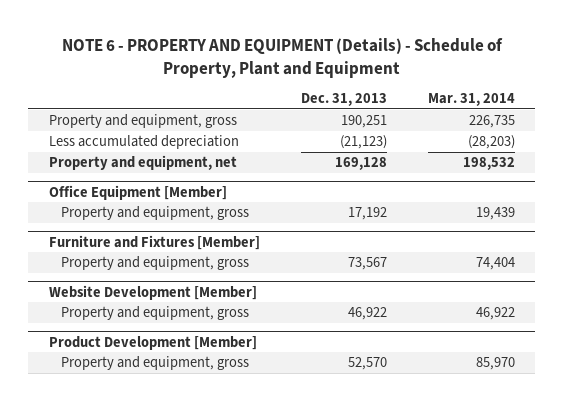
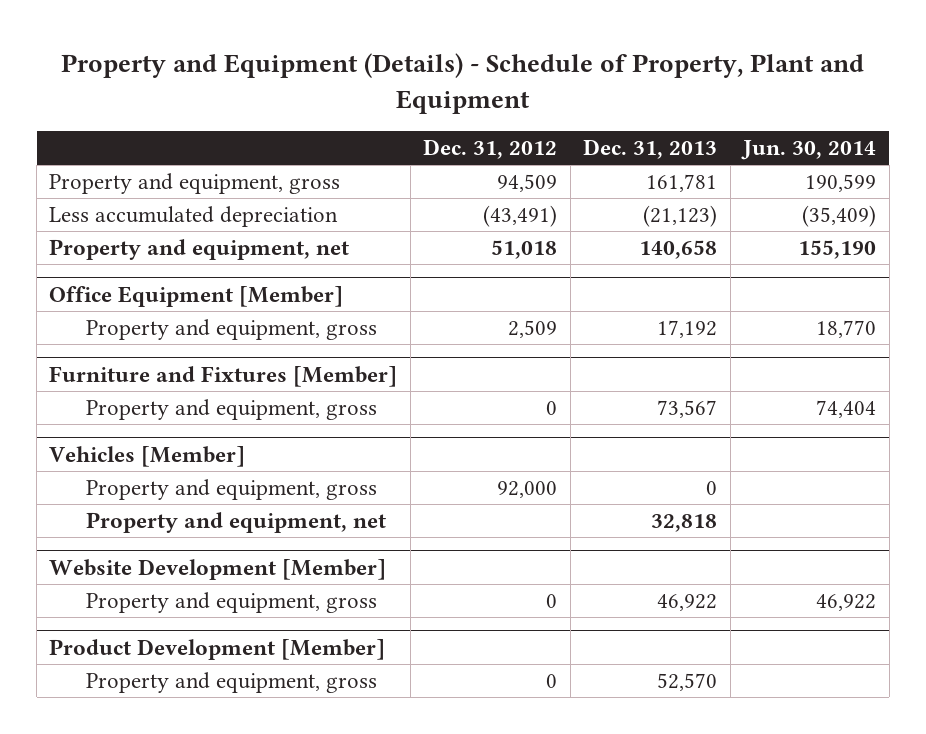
- NOTE 6 - PROPERTY AND EQUIPMENT (Details) - Schedule of Property, Plant and Equipment
+ Property and Equipment (Details) - Schedule of Property, Plant and Equipment
- | Dec. 31, 2013 | Mar. 31, 2014
+ | Dec. 31, 2012 | Dec. 31, 2013 | Jun. 30, 2014
- Property and equipment, gross | 190,251 | 226,735
+ Property and equipment, gross | 94,509 | 161,781 | 190,599
- Property and equipment, net | 169,128 | 198,532
+ Property and equipment, net | 51,018 | 140,658 | 155,190
+ Vehicles [Member]
+ Property and equipment, gross | 92,000 | 0 |
+ Property and equipment, net | | 32,818 |

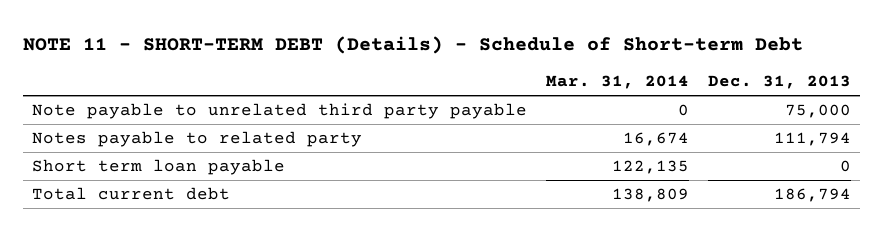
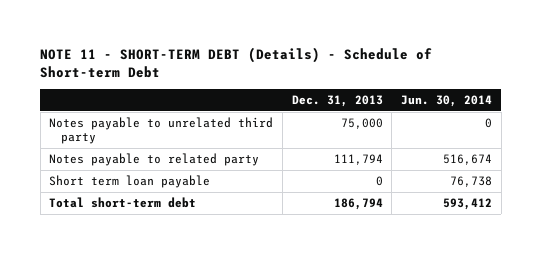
- | Mar. 31, 2014 | Dec. 31, 2013
+ | Dec. 31, 2013 | Jun. 30, 2014
- Note payable to unrelated third party payable | 0 | 75,000
+ Notes payable to unrelated third party | 75,000 | 0
- Total current debt | 138,809 | 186,794
+ Total short-term debt | 186,794 | 593,412

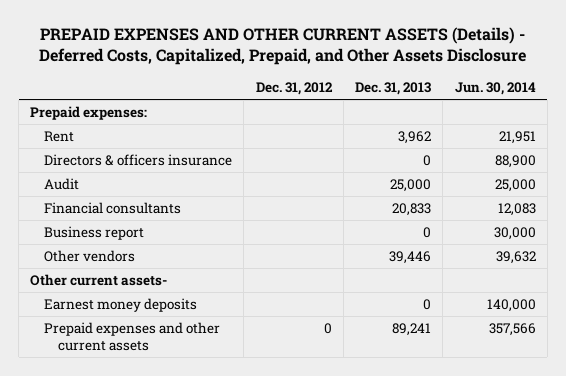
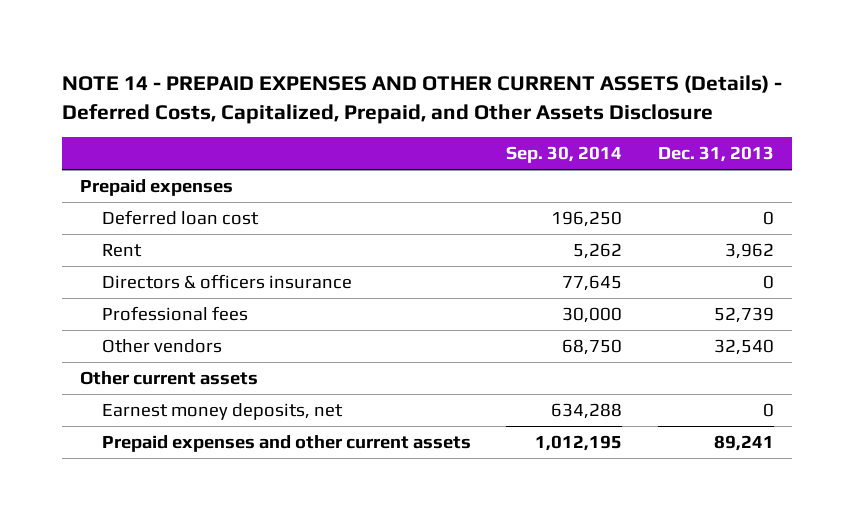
- PREPAID EXPENSES AND OTHER CURRENT ASSETS (Details) - Deferred Costs, Capitalized, Prepaid, and Other Assets Disclosure
+ NOTE 14 - PREPAID EXPENSES AND OTHER CURRENT ASSETS (Details) - Deferred Costs, Capitalized, Prepaid, and Other Assets Disclosure
- | Dec. 31, 2012 | Dec. 31, 2013 | Jun. 30, 2014
+ | Sep. 30, 2014 | Dec. 31, 2013
- Prepaid expenses:
+ Prepaid expenses
+ Deferred loan cost | 196,250 | 0
- Audit | | 25,000 | 25,000
- Financial consultants | | 20,833 | 12,083
- Business report | | 0 | 30,000
- Other vendors | | 39,446 | 39,632
- Other current assets-
- Earnest money deposits | | 0 | 140,000
+ Professional fees | 30,000 | 52,739
+ Other vendors | 68,750 | 32,540
+ Other current assets
+ Earnest money deposits, net | 634,288 | 0

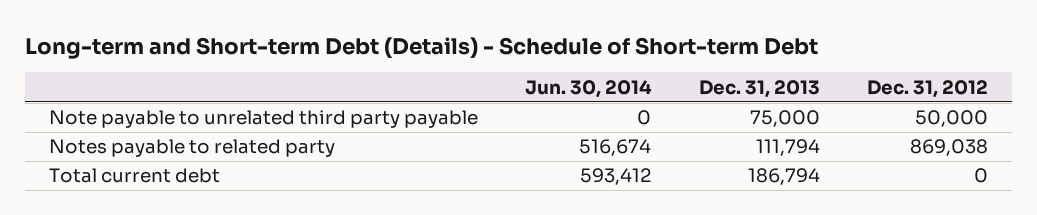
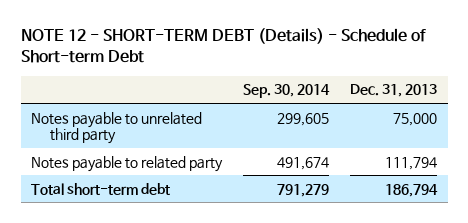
- Long-term and Short-term Debt (Details) - Schedule of Short-term Debt
+ NOTE 12 - SHORT-TERM DEBT (Details) - Schedule of Short-term Debt
- | Jun. 30, 2014 | Dec. 31, 2013 | Dec. 31, 2012
+ | Sep. 30, 2014 | Dec. 31, 2013
- Note payable to unrelated third party payable | 0 | 75,000 | 50,000
+ Notes payable to unrelated third party | 299,605 | 75,000
- Total current debt | 593,412 | 186,794 | 0
+ Total short-term debt | 791,279 | 186,794

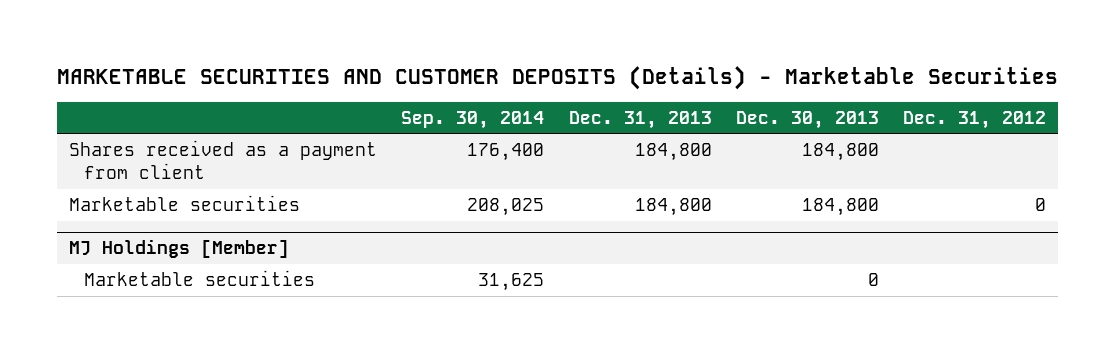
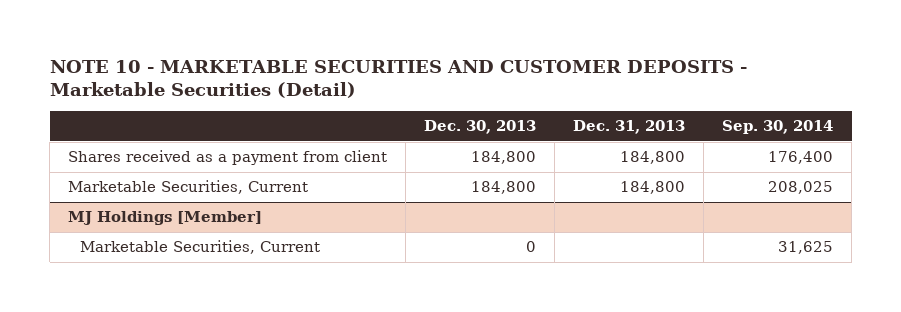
- MARKETABLE SECURITIES AND CUSTOMER DEPOSITS (Details) - Marketable Securities
+ NOTE 10 - MARKETABLE SECURITIES AND CUSTOMER DEPOSITS - Marketable Securities (Detail)
- | Sep. 30, 2014 | Dec. 31, 2013 | Dec. 30, 2013 | Dec. 31, 2012
+ | Dec. 30, 2013 | Dec. 31, 2013 | Sep. 30, 2014
- Marketable securities | 208,025 | 184,800 | 184,800 | 0
+ Marketable Securities, Current | 184,800 | 184,800 | 208,025
@ MJ Holdings [Member]
- Marketable securities | 31,625 | | 0 |
+ Marketable Securities, Current | 0 | | 31,625

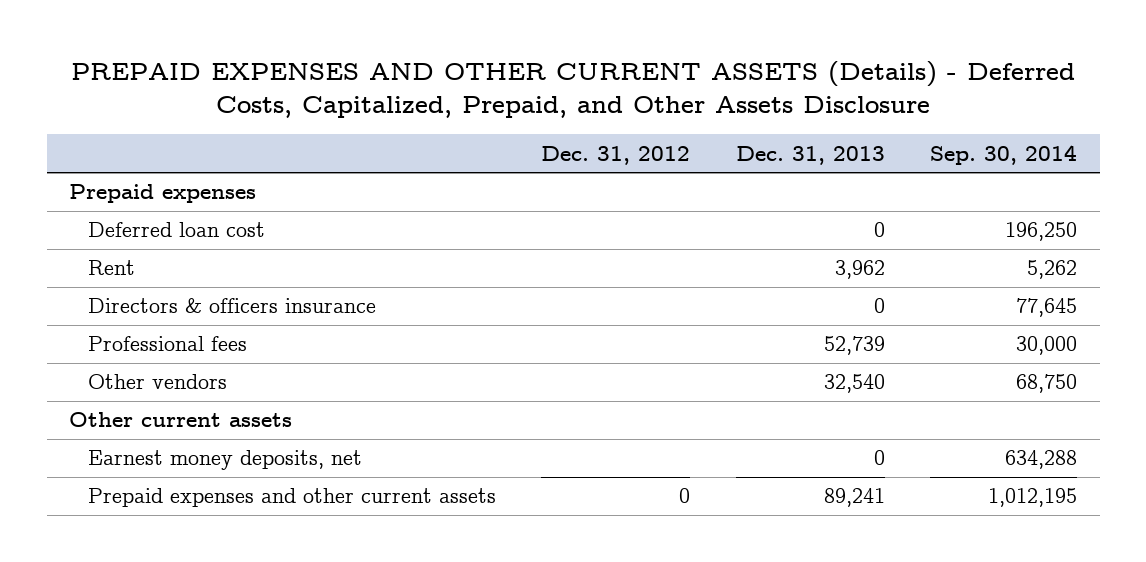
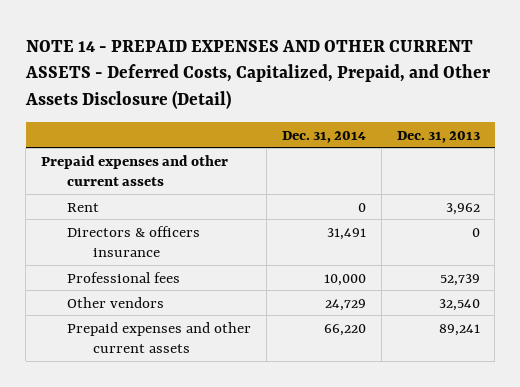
- PREPAID EXPENSES AND OTHER CURRENT ASSETS (Details) - Deferred Costs, Capitalized, Prepaid, and Other Assets Disclosure
+ NOTE 14 - PREPAID EXPENSES AND OTHER CURRENT ASSETS - Deferred Costs, Capitalized, Prepaid, and Other Assets Disclosure (Detail)
- | Dec. 31, 2012 | Dec. 31, 2013 | Sep. 30, 2014
+ | Dec. 31, 2014 | Dec. 31, 2013
- Prepaid expenses
- Deferred loan cost | | 0 | 196,250
+ Prepaid expenses and other current assets
- Other current assets
- Earnest money deposits, net | | 0 | 634,288

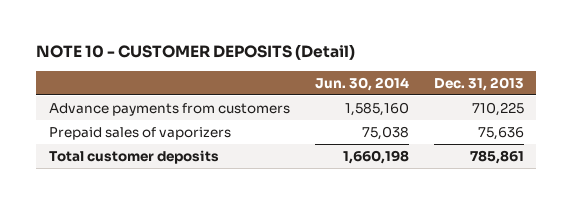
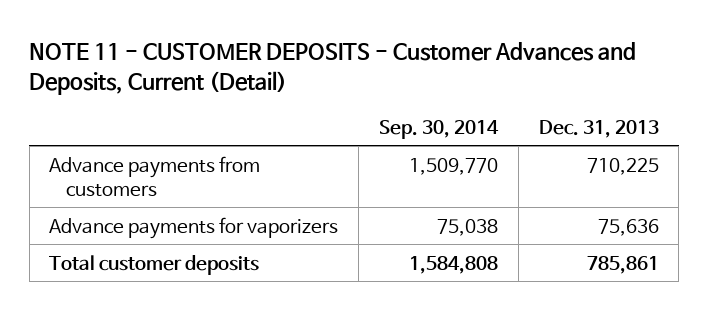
- NOTE 10 - CUSTOMER DEPOSITS (Detail)
+ NOTE 11 - CUSTOMER DEPOSITS - Customer Advances and Deposits, Current (Detail)
- | Jun. 30, 2014 | Dec. 31, 2013
+ | Sep. 30, 2014 | Dec. 31, 2013
- Prepaid sales of vaporizers | 75,038 | 75,636
+ Advance payments for vaporizers | 75,038 | 75,636

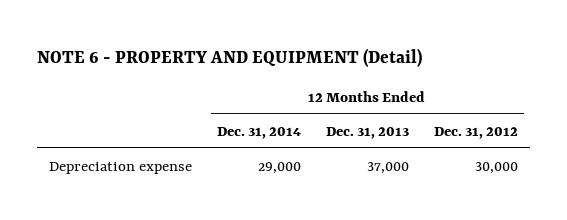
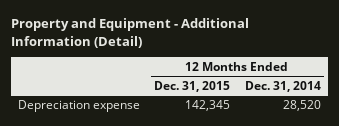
- NOTE 6 - PROPERTY AND EQUIPMENT (Detail)
+ Property and Equipment - Additional Information (Detail)
- | 12 Months Ended Dec. 31, 2014 | 12 Months Ended Dec. 31, 2013 | 12 Months Ended Dec. 31, 2012
+ | 12 Months Ended Dec. 31, 2015 | 12 Months Ended Dec. 31, 2014
- Depreciation expense | 29,000 | 37,000 | 30,000
+ Depreciation expense | 142,345 | 28,520

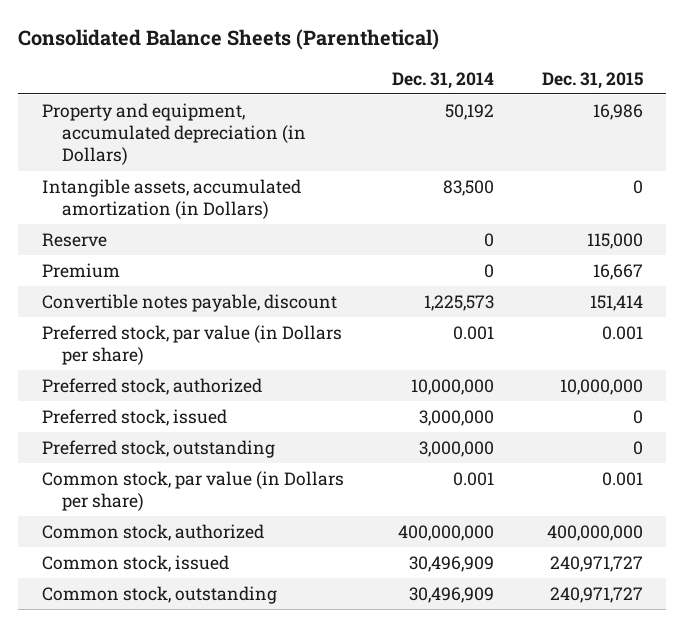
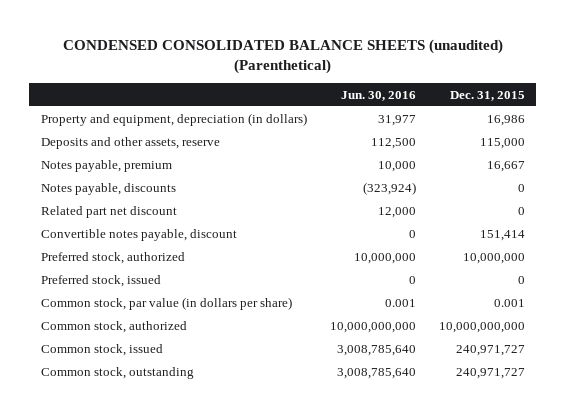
- Consolidated Balance Sheets (Parenthetical)
+ CONDENSED CONSOLIDATED BALANCE SHEETS (unaudited) (Parenthetical)
- | Dec. 31, 2014 | Dec. 31, 2015
+ | Jun. 30, 2016 | Dec. 31, 2015
- Property and equipment, accumulated depreciation (in Dollars) | 50,192 | 16,986
- Intangible assets, accumulated amortization (in Dollars) | 83,500 | 0
- Reserve | 0 | 115,000
- Premium | 0 | 16,667
+ Property and equipment, depreciation (in dollars) | 31,977 | 16,986
+ Deposits and other assets, reserve | 112,500 | 115,000
+ Notes payable, premium | 10,000 | 16,667
+ Notes payable, discounts | (323,924) | 0
+ Related part net discount | 12,000 | 0
- Preferred stock, par value (in Dollars per share) | 0.001 | 0.001
- Preferred stock, outstanding | 3,000,000 | 0
- Common stock, par value (in Dollars per share) | 0.001 | 0.001
- Common stock, authorized | 400,000,000 | 400,000,000
+ Common stock, par value (in dollars per share) | 0.001 | 0.001
+ Common stock, authorized | 10,000,000,000 | 10,000,000,000

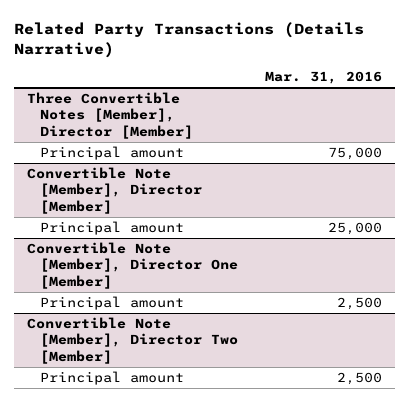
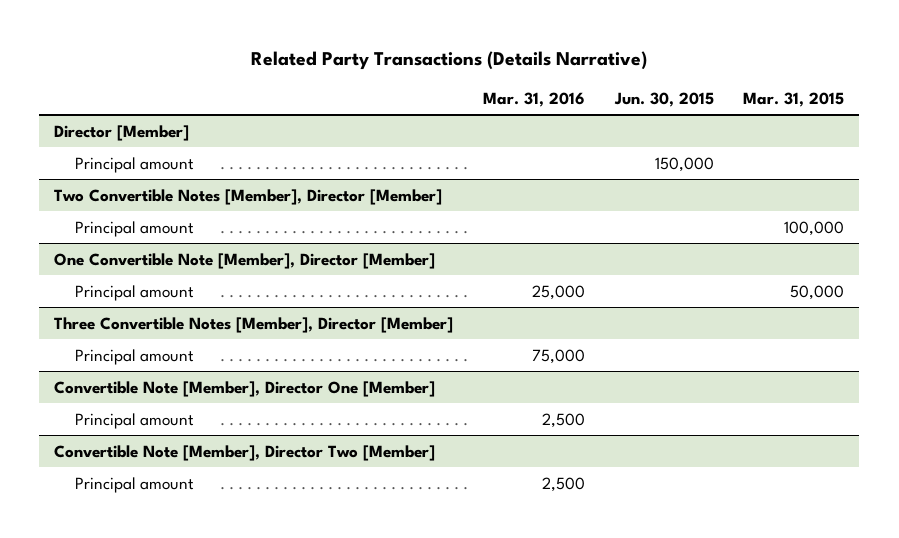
- | Mar. 31, 2016
+ | Mar. 31, 2016 | Jun. 30, 2015 | Mar. 31, 2015
+ Director [Member]
+ Principal amount | | 150,000 |
+ Two Convertible Notes [Member], Director [Member]
+ Principal amount | | | 100,000
+ One Convertible Note [Member], Director [Member]
+ Principal amount | 25,000 | | 50,000
- Convertible Note [Member], Director [Member]
- Principal amount | 25,000

